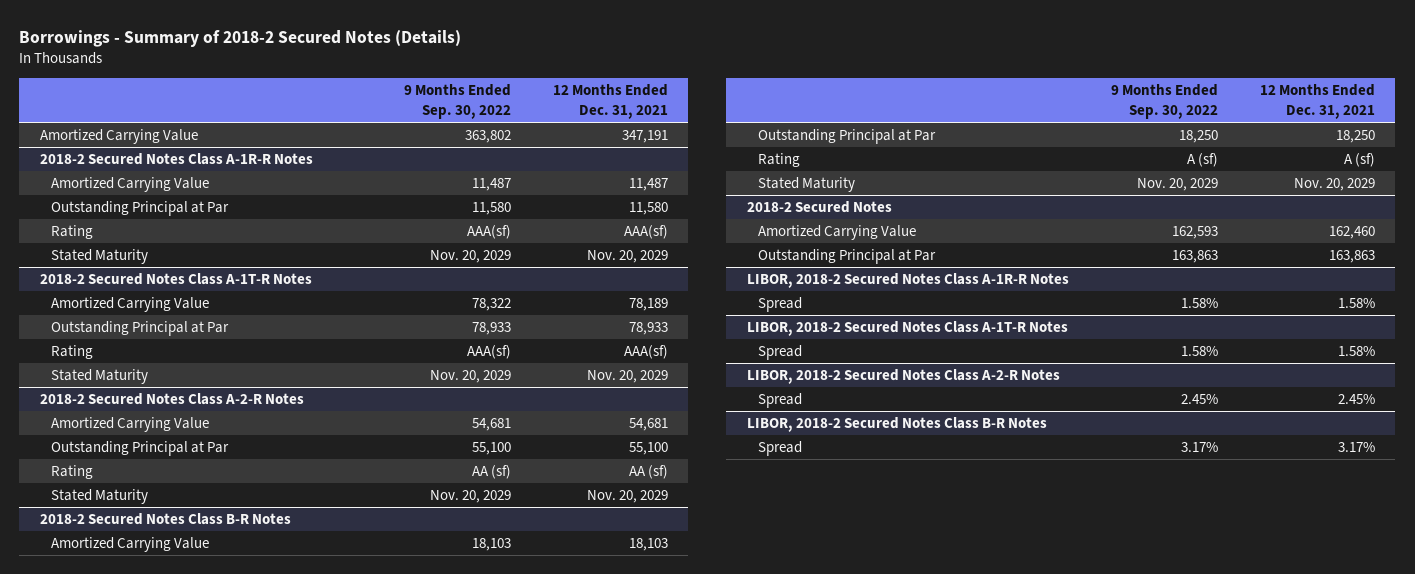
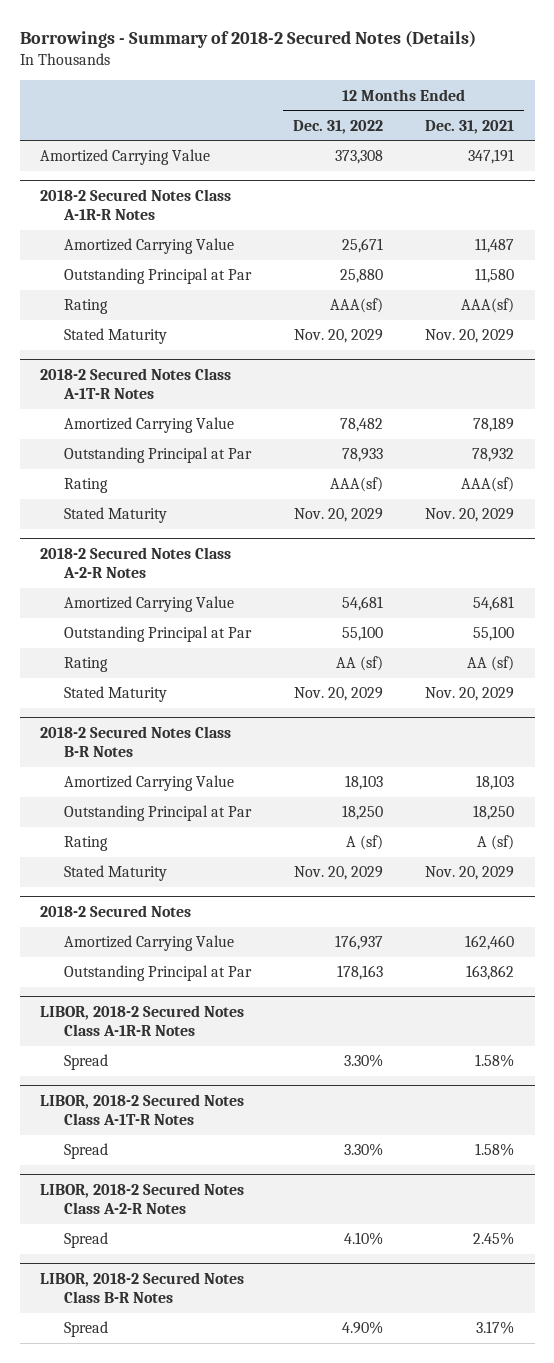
- | 9 Months Ended Sep. 30, 2022 | 12 Months Ended Dec. 31, 2021
+ | 12 Months Ended Dec. 31, 2022 | 12 Months Ended Dec. 31, 2021
@ 2018-2 Secured Notes Class A-1T-R Notes
- Outstanding Principal at Par | 78,933 | 78,933
+ Outstanding Principal at Par | 78,933 | 78,932
@ 2018-2 Secured Notes
- Outstanding Principal at Par | 163,863 | 163,863
+ Outstanding Principal at Par | 178,163 | 163,862

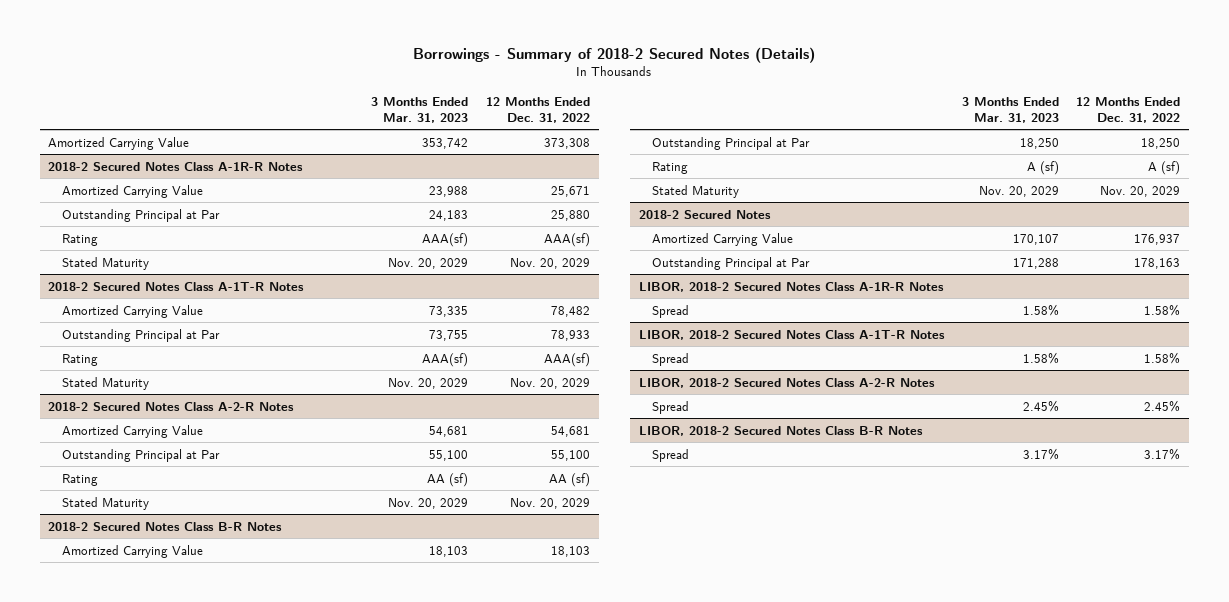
- | 12 Months Ended Dec. 31, 2022 | 12 Months Ended Dec. 31, 2021
+ | 3 Months Ended Mar. 31, 2023 | 12 Months Ended Dec. 31, 2022
@ LIBOR, 2018-2 Secured Notes Class A-1R-R Notes
- Spread | 3.30% | 1.58%
+ Spread | 1.58% | 1.58%
@ LIBOR, 2018-2 Secured Notes Class A-1T-R Notes
- Spread | 3.30% | 1.58%
+ Spread | 1.58% | 1.58%
@ LIBOR, 2018-2 Secured Notes Class A-2-R Notes
- Spread | 4.10% | 2.45%
+ Spread | 2.45% | 2.45%
@ LIBOR, 2018-2 Secured Notes Class B-R Notes
- Spread | 4.90% | 3.17%
+ Spread | 3.17% | 3.17%

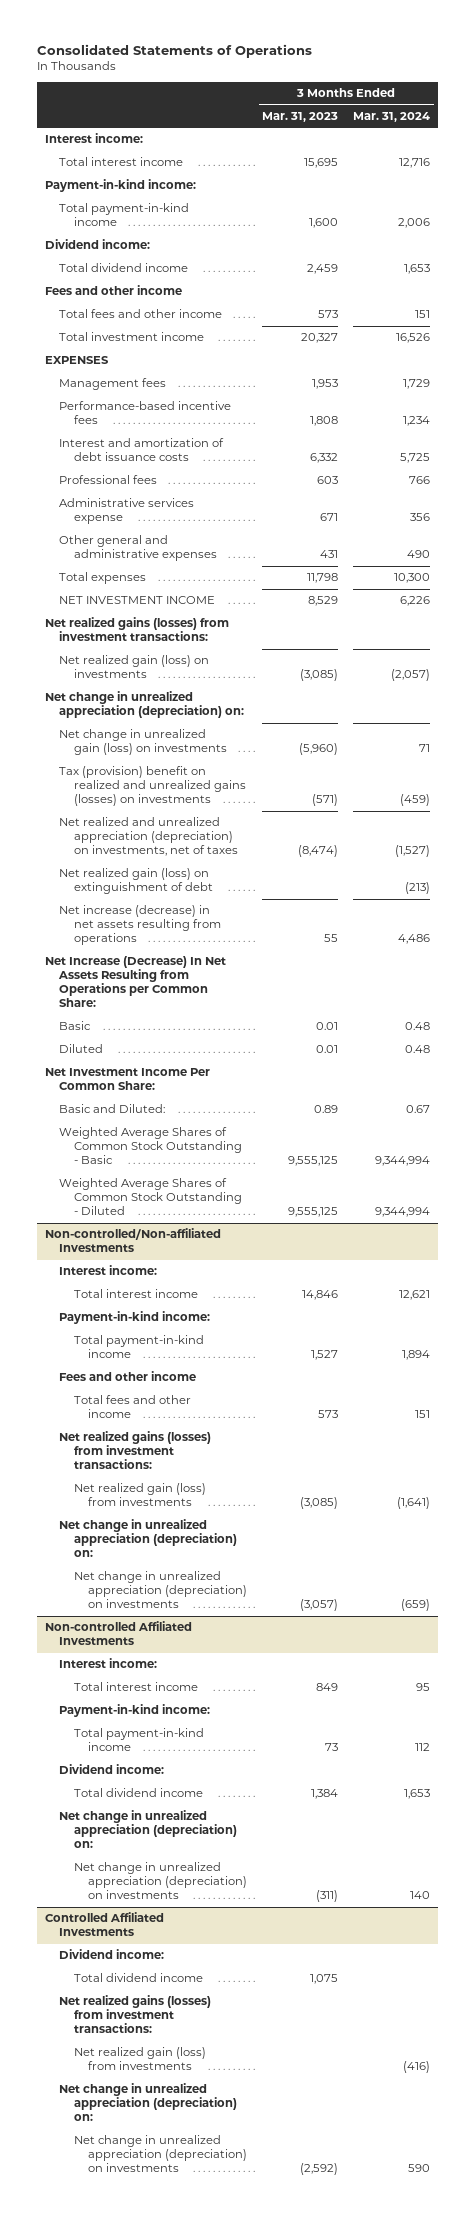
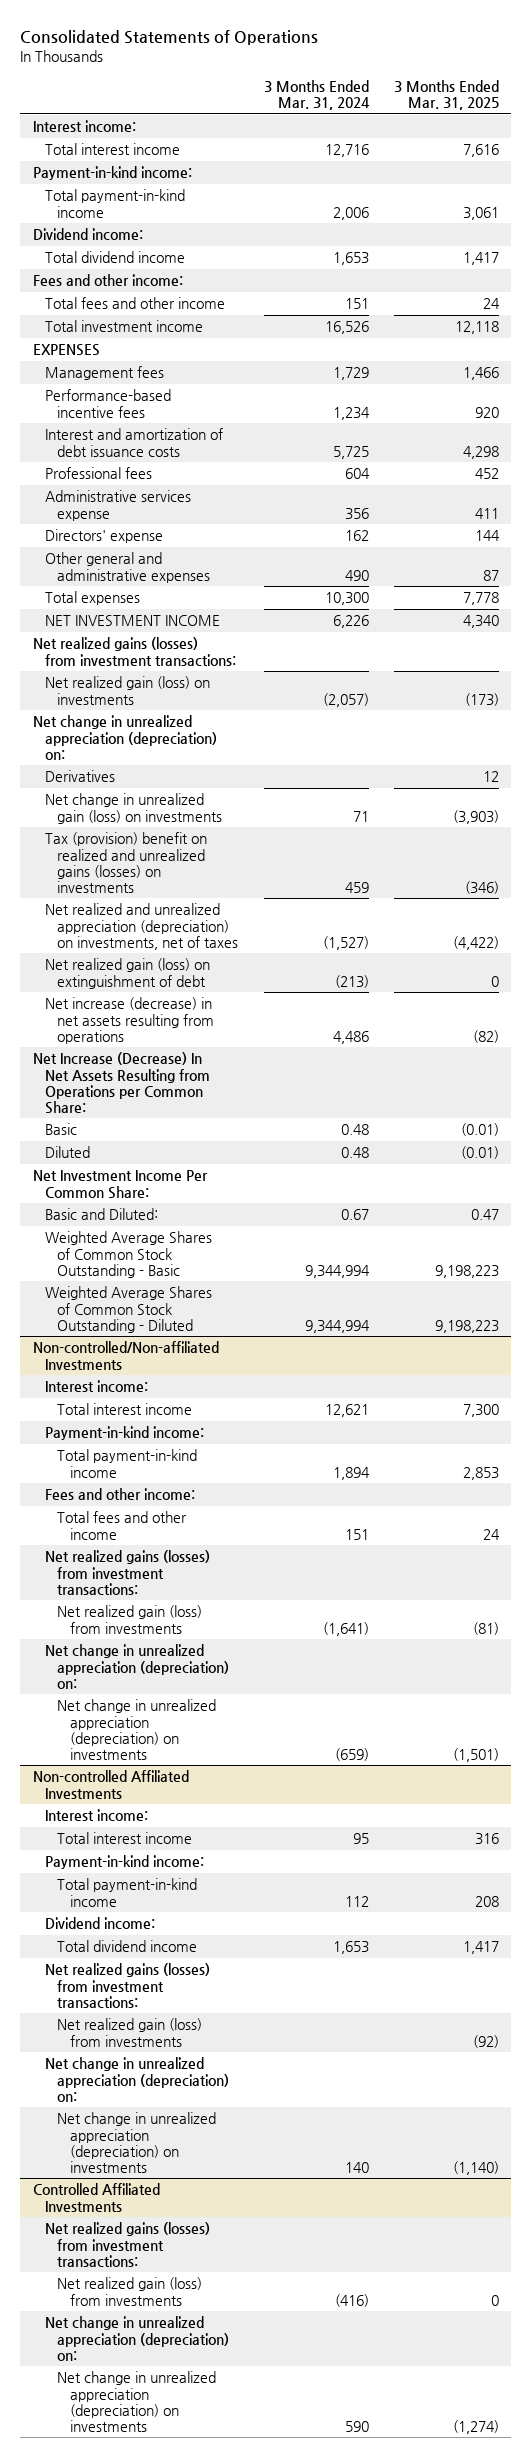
- | 3 Months Ended Mar. 31, 2023 | 3 Months Ended Mar. 31, 2024
+ | 3 Months Ended Mar. 31, 2024 | 3 Months Ended Mar. 31, 2025
- Fees and other income
+ Fees and other income:
- Professional fees | 603 | 766
+ Professional fees | 604 | 452
+ Directors' expense | 162 | 144
+ Derivatives | | 12
- Tax (provision) benefit on realized and unrealized gains (losses) on investments | (571) | (459)
+ Tax (provision) benefit on realized and unrealized gains (losses) on investments | 459 | (346)
@ Non-controlled/Non-affiliated Investments
- Fees and other income
+ Fees and other income:
@ Non-controlled Affiliated Investments
+ Net realized gains (losses) from investment transactions:
+ Net realized gain (loss) from investments | | (92)
@ Controlled Affiliated Investments
- Dividend income:
- Total dividend income | 1,075 |

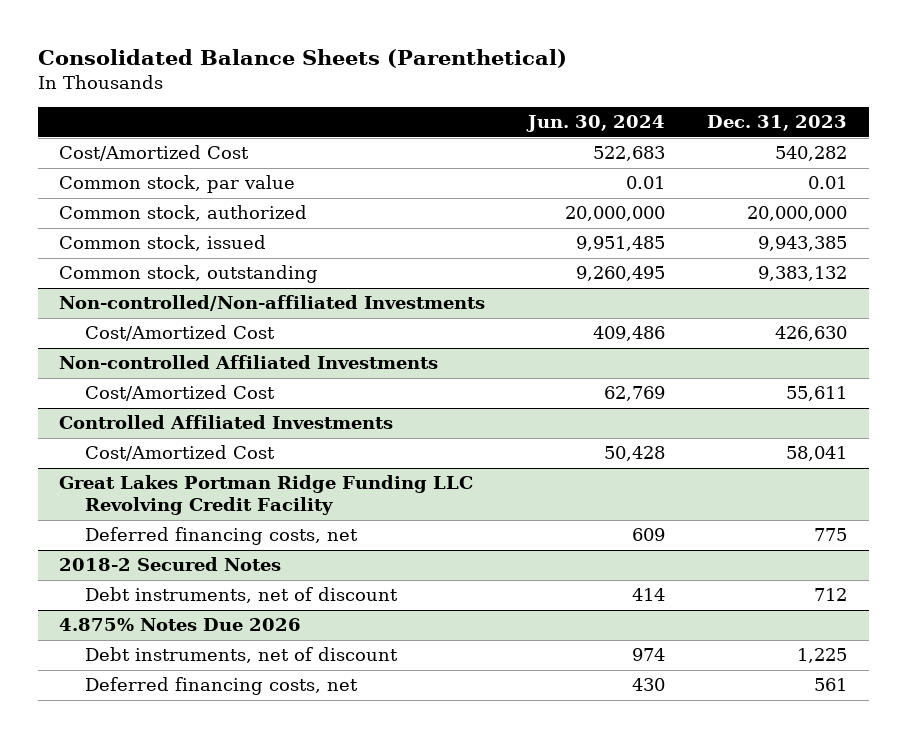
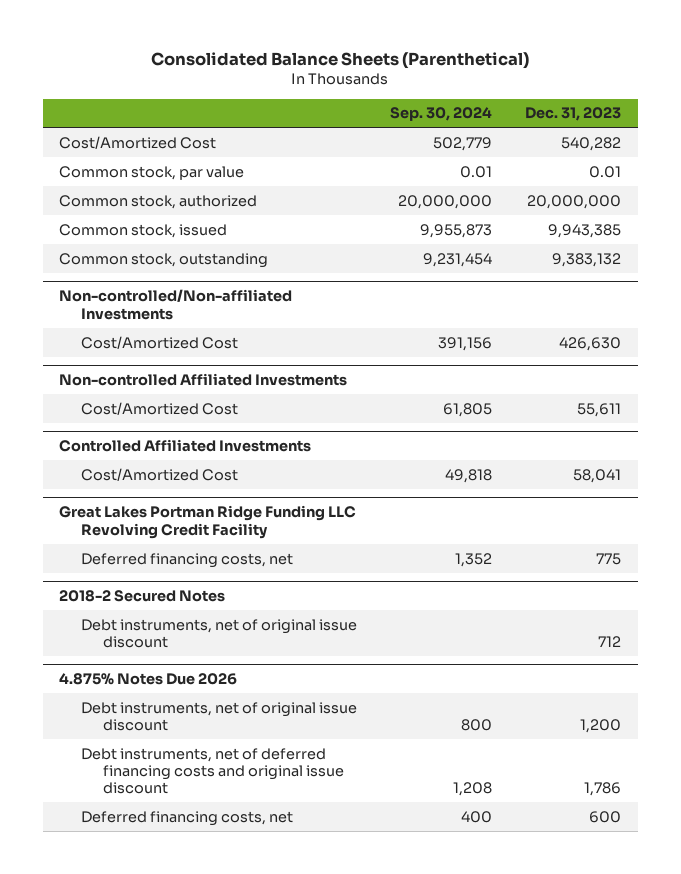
- | Jun. 30, 2024 | Dec. 31, 2023
+ | Sep. 30, 2024 | Dec. 31, 2023
@ 2018-2 Secured Notes
- Debt instruments, net of discount | 414 | 712
+ Debt instruments, net of original issue discount | | 712
@ 4.875% Notes Due 2026
- Debt instruments, net of discount | 974 | 1,225
- Deferred financing costs, net | 430 | 561
+ Debt instruments, net of original issue discount | 800 | 1,200
+ Debt instruments, net of deferred financing costs and original issue discount | 1,208 | 1,786
+ Deferred financing costs, net | 400 | 600

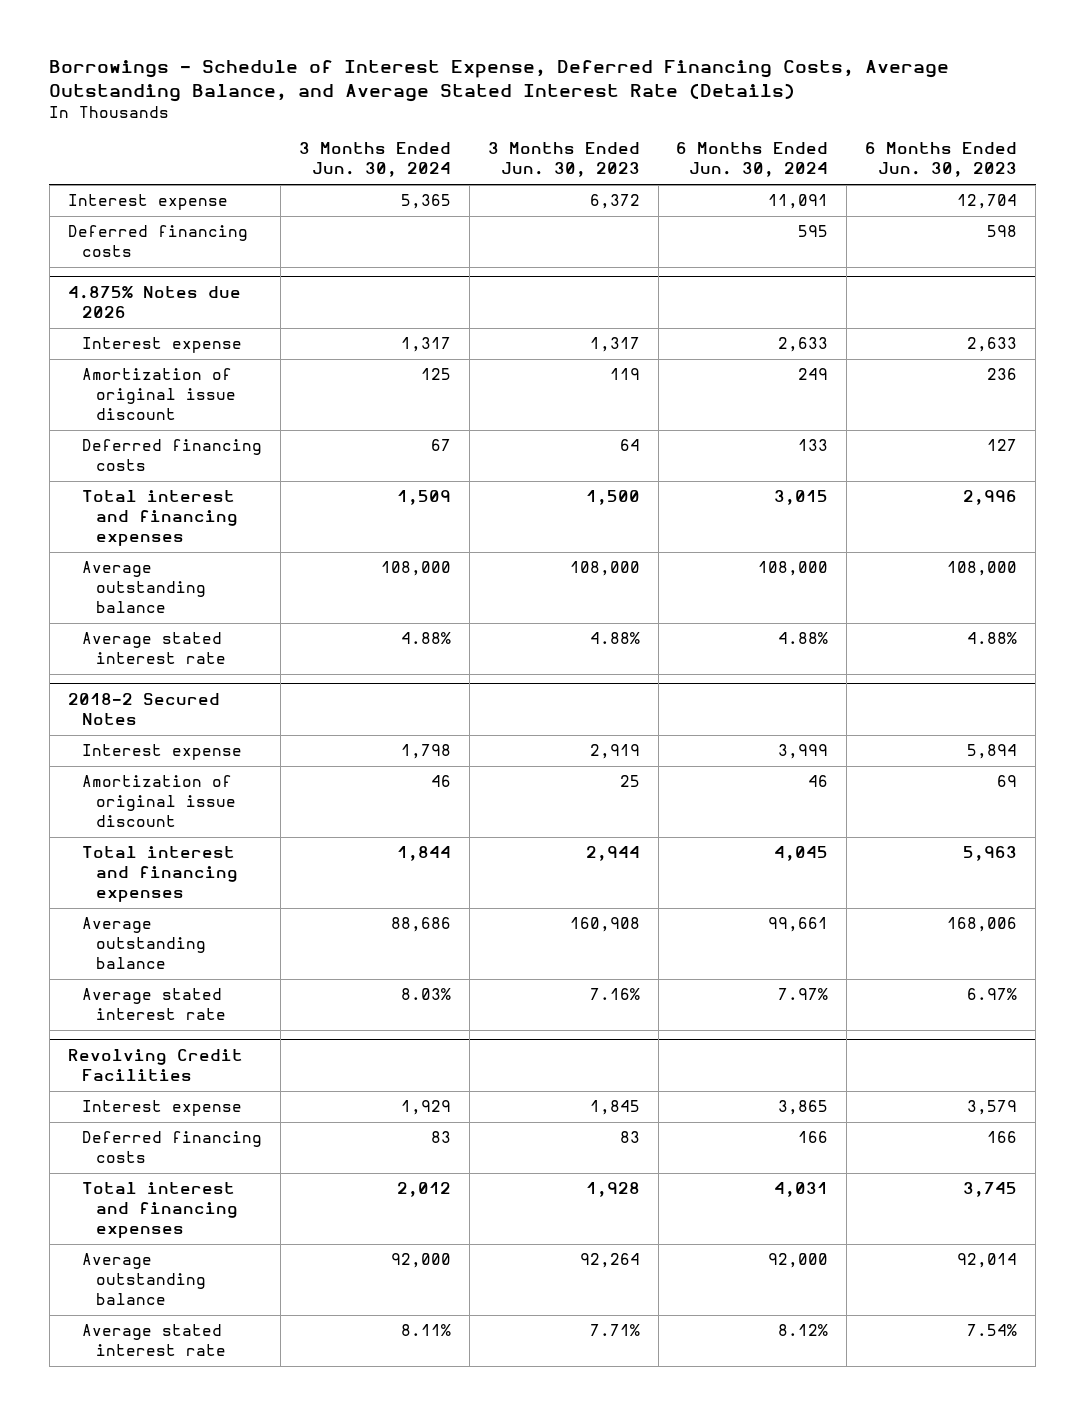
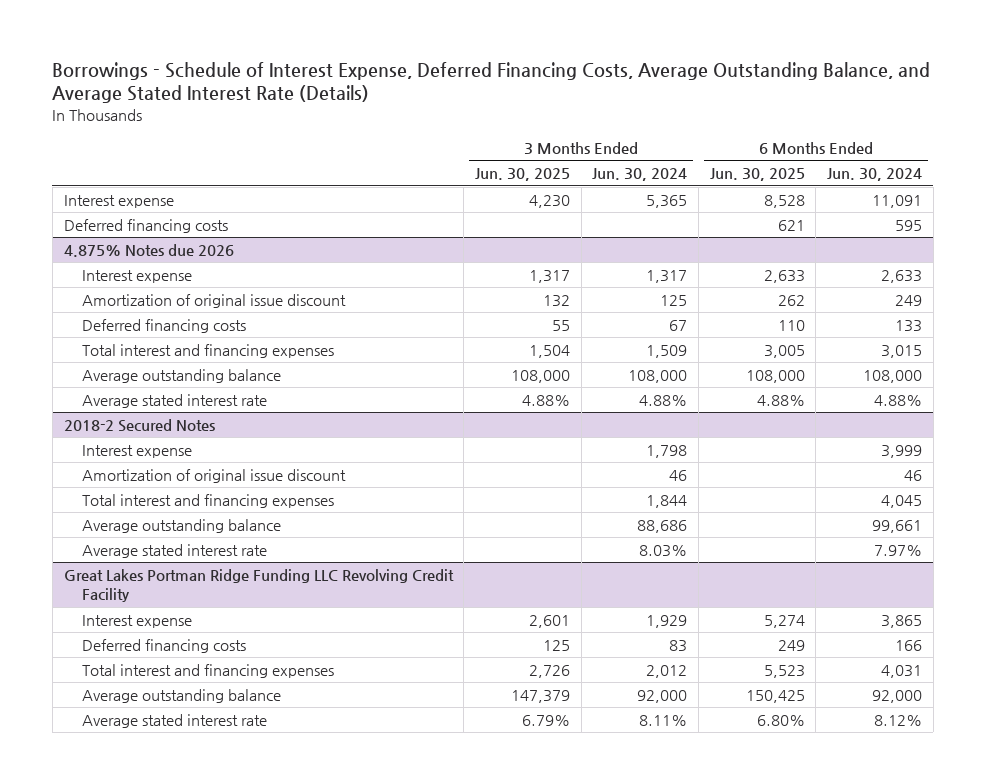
- | 3 Months Ended Jun. 30, 2024 | 3 Months Ended Jun. 30, 2023 | 6 Months Ended Jun. 30, 2024 | 6 Months Ended Jun. 30, 2023
+ | 3 Months Ended Jun. 30, 2025 | 3 Months Ended Jun. 30, 2024 | 6 Months Ended Jun. 30, 2025 | 6 Months Ended Jun. 30, 2024
- Revolving Credit Facilities
+ Great Lakes Portman Ridge Funding LLC Revolving Credit Facility

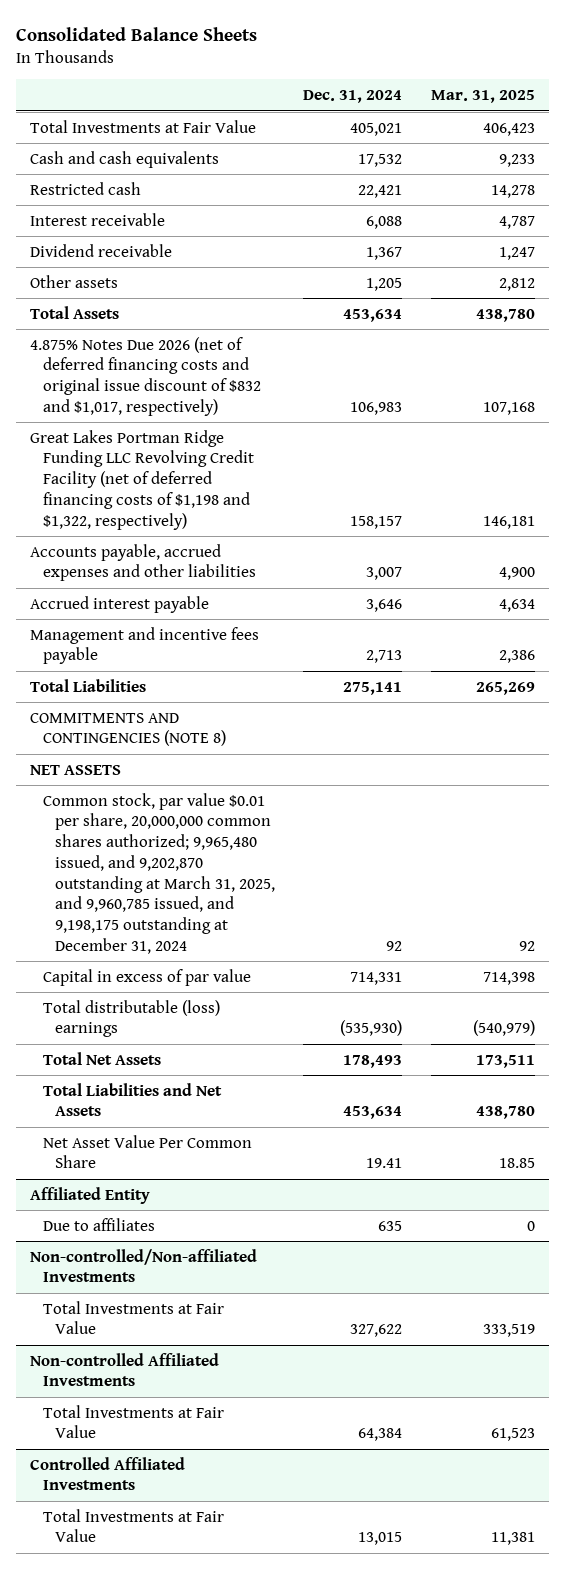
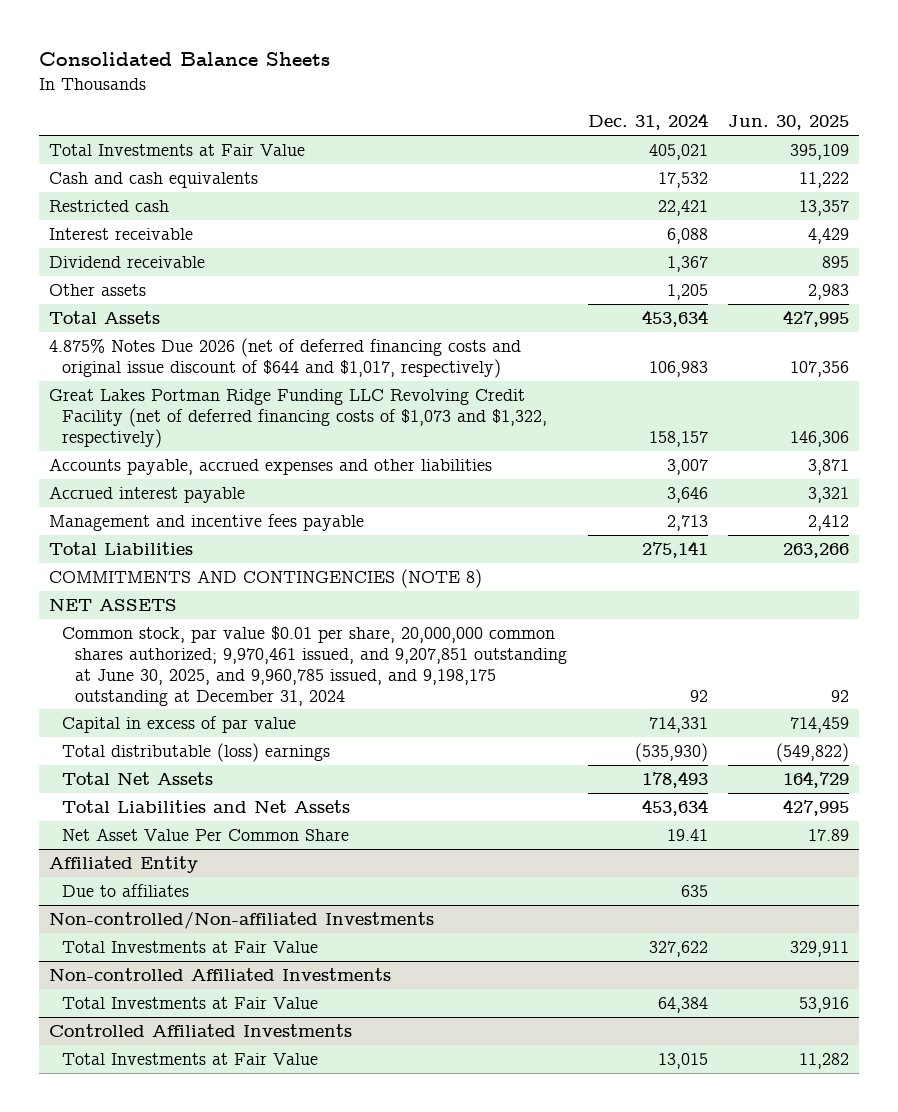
- | Dec. 31, 2024 | Mar. 31, 2025
+ | Dec. 31, 2024 | Jun. 30, 2025
- 4.875% Notes Due 2026 (net of deferred financing costs and original issue discount of $832 and $1,017, respectively) | 106,983 | 107,168
- Great Lakes Portman Ridge Funding LLC Revolving Credit Facility (net of deferred financing costs of $1,198 and $1,322, respectively) | 158,157 | 146,181
+ 4.875% Notes Due 2026 (net of deferred financing costs and original issue discount of $644 and $1,017, respectively) | 106,983 | 107,356
+ Great Lakes Portman Ridge Funding LLC Revolving Credit Facility (net of deferred financing costs of $1,073 and $1,322, respectively) | 158,157 | 146,306
- Common stock, par value $0.01 per share, 20,000,000 common shares authorized; 9,965,480 issued, and 9,202,870 outstanding at March 31, 2025, and 9,960,785 issued, and 9,198,175 outstanding at December 31, 2024 | 92 | 92
+ Common stock, par value $0.01 per share, 20,000,000 common shares authorized; 9,970,461 issued, and 9,207,851 outstanding at June 30, 2025, and 9,960,785 issued, and 9,198,175 outstanding at December 31, 2024 | 92 | 92

